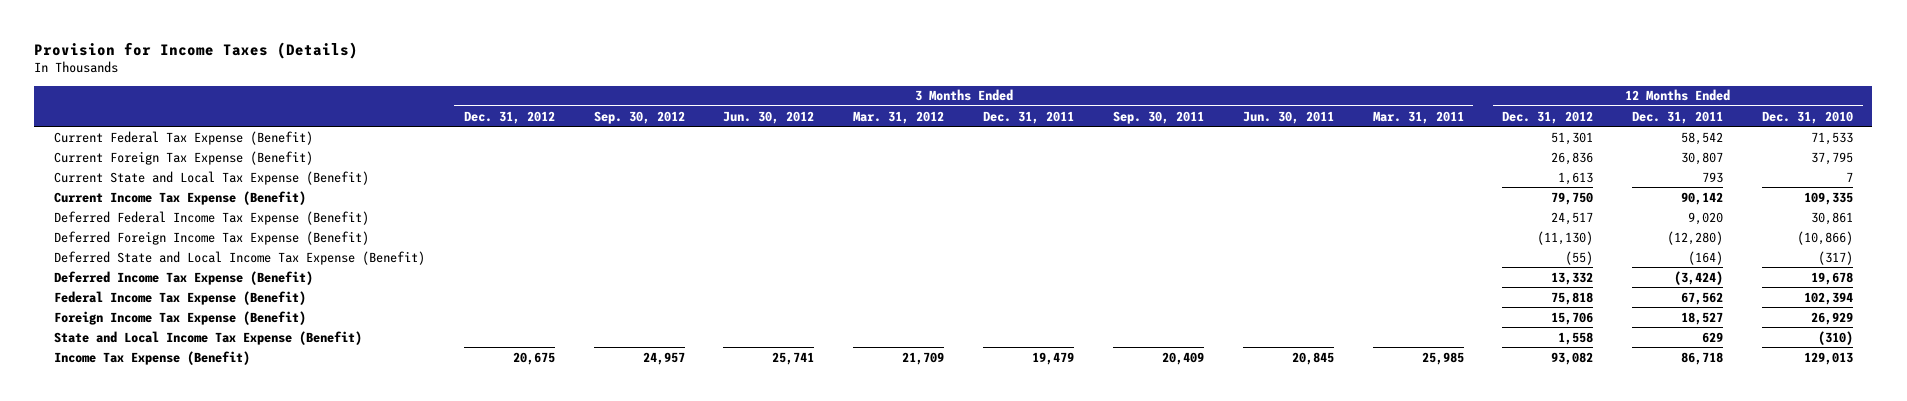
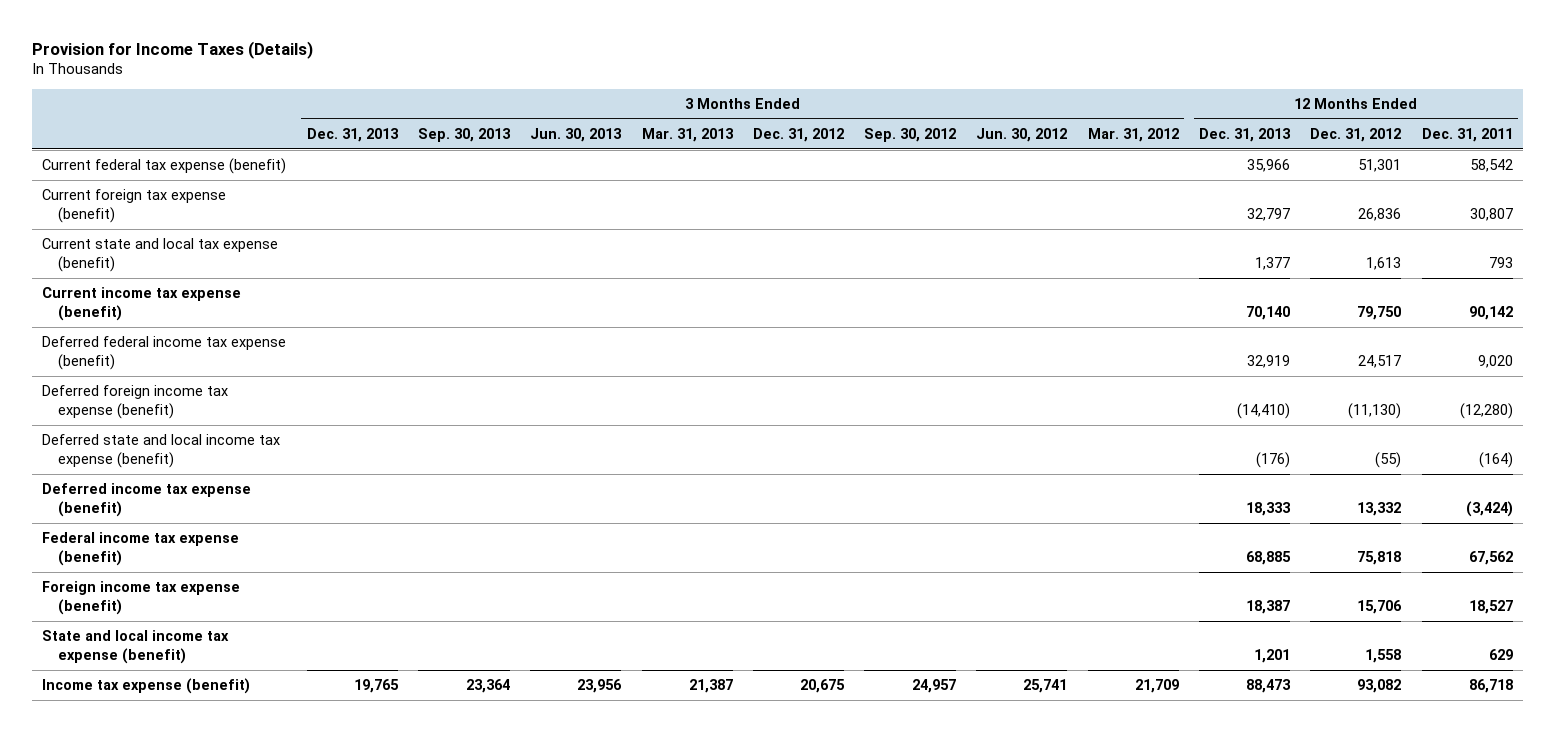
- | 3 Months Ended Dec. 31, 2012 | 3 Months Ended Sep. 30, 2012 | 3 Months Ended Jun. 30, 2012 | 3 Months Ended Mar. 31, 2012 | 3 Months Ended Dec. 31, 2011 | 3 Months Ended Sep. 30, 2011 | 3 Months Ended Jun. 30, 2011 | 3 Months Ended Mar. 31, 2011 | 12 Months Ended Dec. 31, 2012 | 12 Months Ended Dec. 31, 2011 | 12 Months Ended Dec. 31, 2010
+ | 3 Months Ended Dec. 31, 2013 | 3 Months Ended Sep. 30, 2013 | 3 Months Ended Jun. 30, 2013 | 3 Months Ended Mar. 31, 2013 | 3 Months Ended Dec. 31, 2012 | 3 Months Ended Sep. 30, 2012 | 3 Months Ended Jun. 30, 2012 | 3 Months Ended Mar. 31, 2012 | 12 Months Ended Dec. 31, 2013 | 12 Months Ended Dec. 31, 2012 | 12 Months Ended Dec. 31, 2011
- Current Federal Tax Expense (Benefit) | | | | | | | | | 51,301 | 58,542 | 71,533
- Current Foreign Tax Expense (Benefit) | | | | | | | | | 26,836 | 30,807 | 37,795
- Current State and Local Tax Expense (Benefit) | | | | | | | | | 1,613 | 793 | 7
- Current Income Tax Expense (Benefit) | | | | | | | | | 79,750 | 90,142 | 109,335
- Deferred Federal Income Tax Expense (Benefit) | | | | | | | | | 24,517 | 9,020 | 30,861
- Deferred Foreign Income Tax Expense (Benefit) | | | | | | | | | (11,130) | (12,280) | (10,866)
- Deferred State and Local Income Tax Expense (Benefit) | | | | | | | | | (55) | (164) | (317)
- Deferred Income Tax Expense (Benefit) | | | | | | | | | 13,332 | (3,424) | 19,678
- Federal Income Tax Expense (Benefit) | | | | | | | | | 75,818 | 67,562 | 102,394
- Foreign Income Tax Expense (Benefit) | | | | | | | | | 15,706 | 18,527 | 26,929
- State and Local Income Tax Expense (Benefit) | | | | | | | | | 1,558 | 629 | (310)
- Income Tax Expense (Benefit) | 20,675 | 24,957 | 25,741 | 21,709 | 19,479 | 20,409 | 20,845 | 25,985 | 93,082 | 86,718 | 129,013
+ Current federal tax expense (benefit) | | | | | | | | | 35,966 | 51,301 | 58,542
+ Current foreign tax expense (benefit) | | | | | | | | | 32,797 | 26,836 | 30,807
+ Current state and local tax expense (benefit) | | | | | | | | | 1,377 | 1,613 | 793
+ Current income tax expense (benefit) | | | | | | | | | 70,140 | 79,750 | 90,142
+ Deferred federal income tax expense (benefit) | | | | | | | | | 32,919 | 24,517 | 9,020
+ Deferred foreign income tax expense (benefit) | | | | | | | | | (14,410) | (11,130) | (12,280)
+ Deferred state and local income tax expense (benefit) | | | | | | | | | (176) | (55) | (164)
+ Deferred income tax expense (benefit) | | | | | | | | | 18,333 | 13,332 | (3,424)
+ Federal income tax expense (benefit) | | | | | | | | | 68,885 | 75,818 | 67,562
+ Foreign income tax expense (benefit) | | | | | | | | | 18,387 | 15,706 | 18,527
+ State and local income tax expense (benefit) | | | | | | | | | 1,201 | 1,558 | 629
+ Income tax expense (benefit) | 19,765 | 23,364 | 23,956 | 21,387 | 20,675 | 24,957 | 25,741 | 21,709 | 88,473 | 93,082 | 86,718

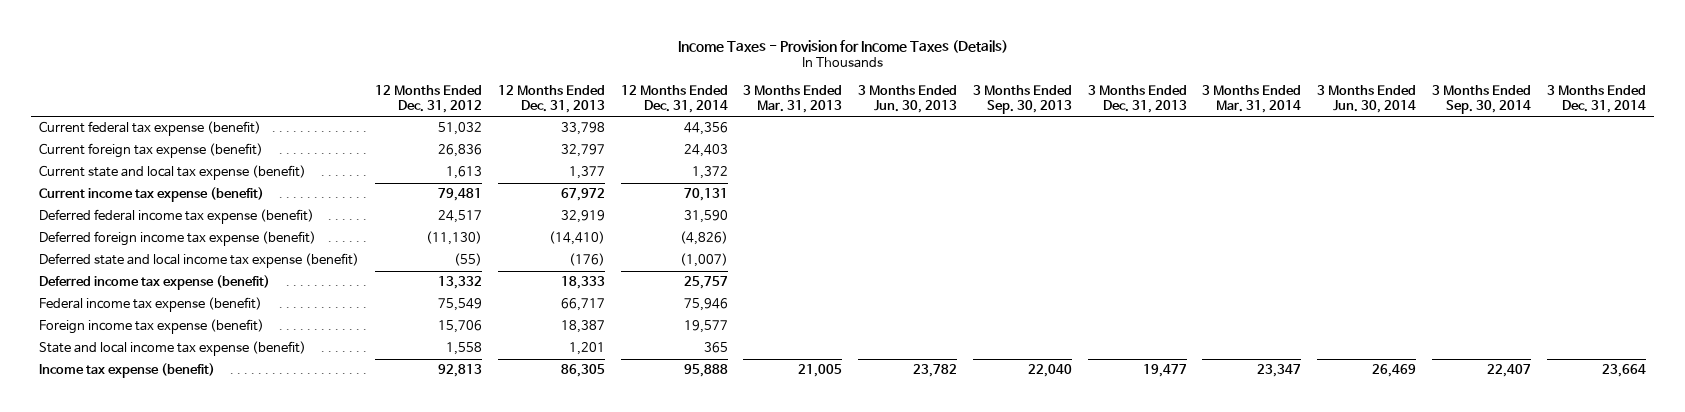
- Provision for Income Taxes (Details)
+ Income Taxes - Provision for Income Taxes (Details)
- | 3 Months Ended Dec. 31, 2013 | 3 Months Ended Sep. 30, 2013 | 3 Months Ended Jun. 30, 2013 | 3 Months Ended Mar. 31, 2013 | 3 Months Ended Dec. 31, 2012 | 3 Months Ended Sep. 30, 2012 | 3 Months Ended Jun. 30, 2012 | 3 Months Ended Mar. 31, 2012 | 12 Months Ended Dec. 31, 2013 | 12 Months Ended Dec. 31, 2012 | 12 Months Ended Dec. 31, 2011
+ | 12 Months Ended Dec. 31, 2012 | 12 Months Ended Dec. 31, 2013 | 12 Months Ended Dec. 31, 2014 | 3 Months Ended Mar. 31, 2013 | 3 Months Ended Jun. 30, 2013 | 3 Months Ended Sep. 30, 2013 | 3 Months Ended Dec. 31, 2013 | 3 Months Ended Mar. 31, 2014 | 3 Months Ended Jun. 30, 2014 | 3 Months Ended Sep. 30, 2014 | 3 Months Ended Dec. 31, 2014
- Current federal tax expense (benefit) | | | | | | | | | 35,966 | 51,301 | 58,542
+ Current federal tax expense (benefit) | 51,032 | 33,798 | 44,356 | | | | | | | |
- Current income tax expense (benefit) | | | | | | | | | 70,140 | 79,750 | 90,142
+ Current income tax expense (benefit) | 79,481 | 67,972 | 70,131 | | | | | | | |
- Federal income tax expense (benefit) | | | | | | | | | 68,885 | 75,818 | 67,562
+ Federal income tax expense (benefit) | 75,549 | 66,717 | 75,946 | | | | | | | |
- Income tax expense (benefit) | 19,765 | 23,364 | 23,956 | 21,387 | 20,675 | 24,957 | 25,741 | 21,709 | 88,473 | 93,082 | 86,718
+ Income tax expense (benefit) | 92,813 | 86,305 | 95,888 | 21,005 | 23,782 | 22,040 | 19,477 | 23,347 | 26,469 | 22,407 | 23,664

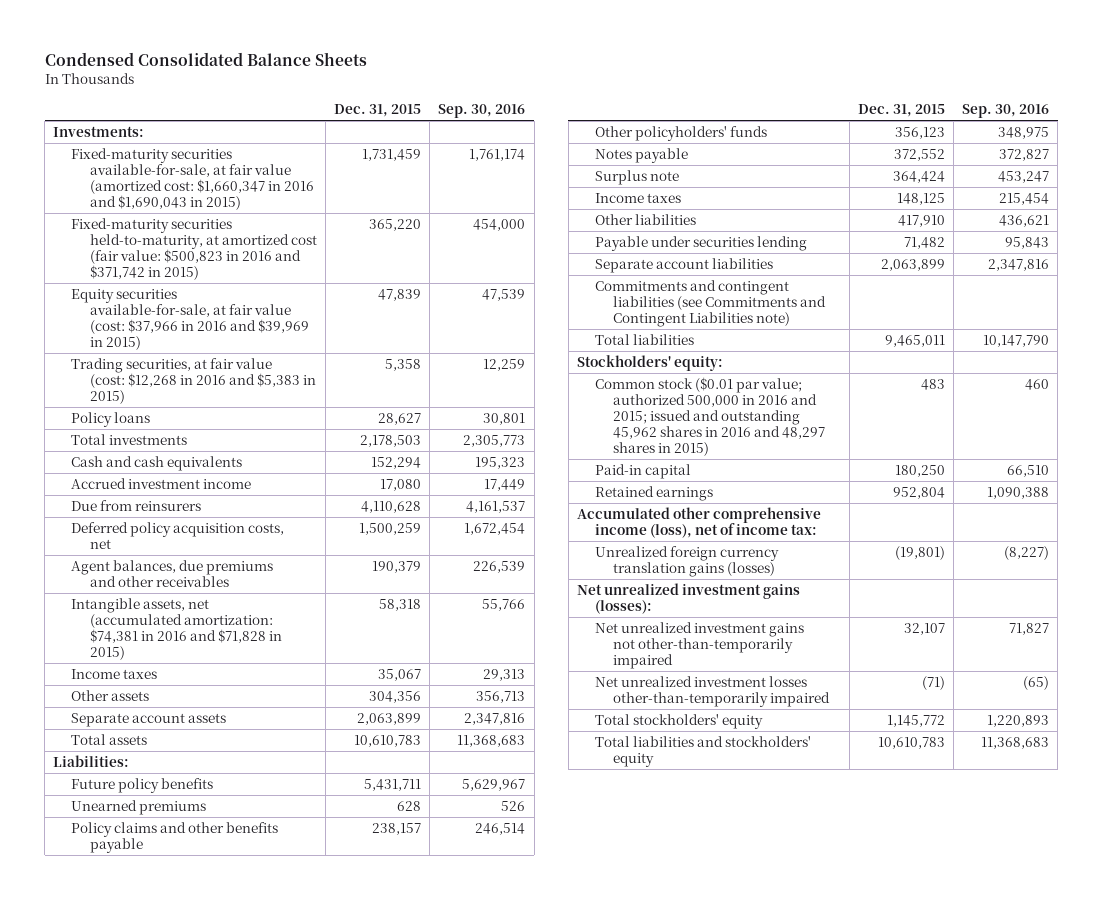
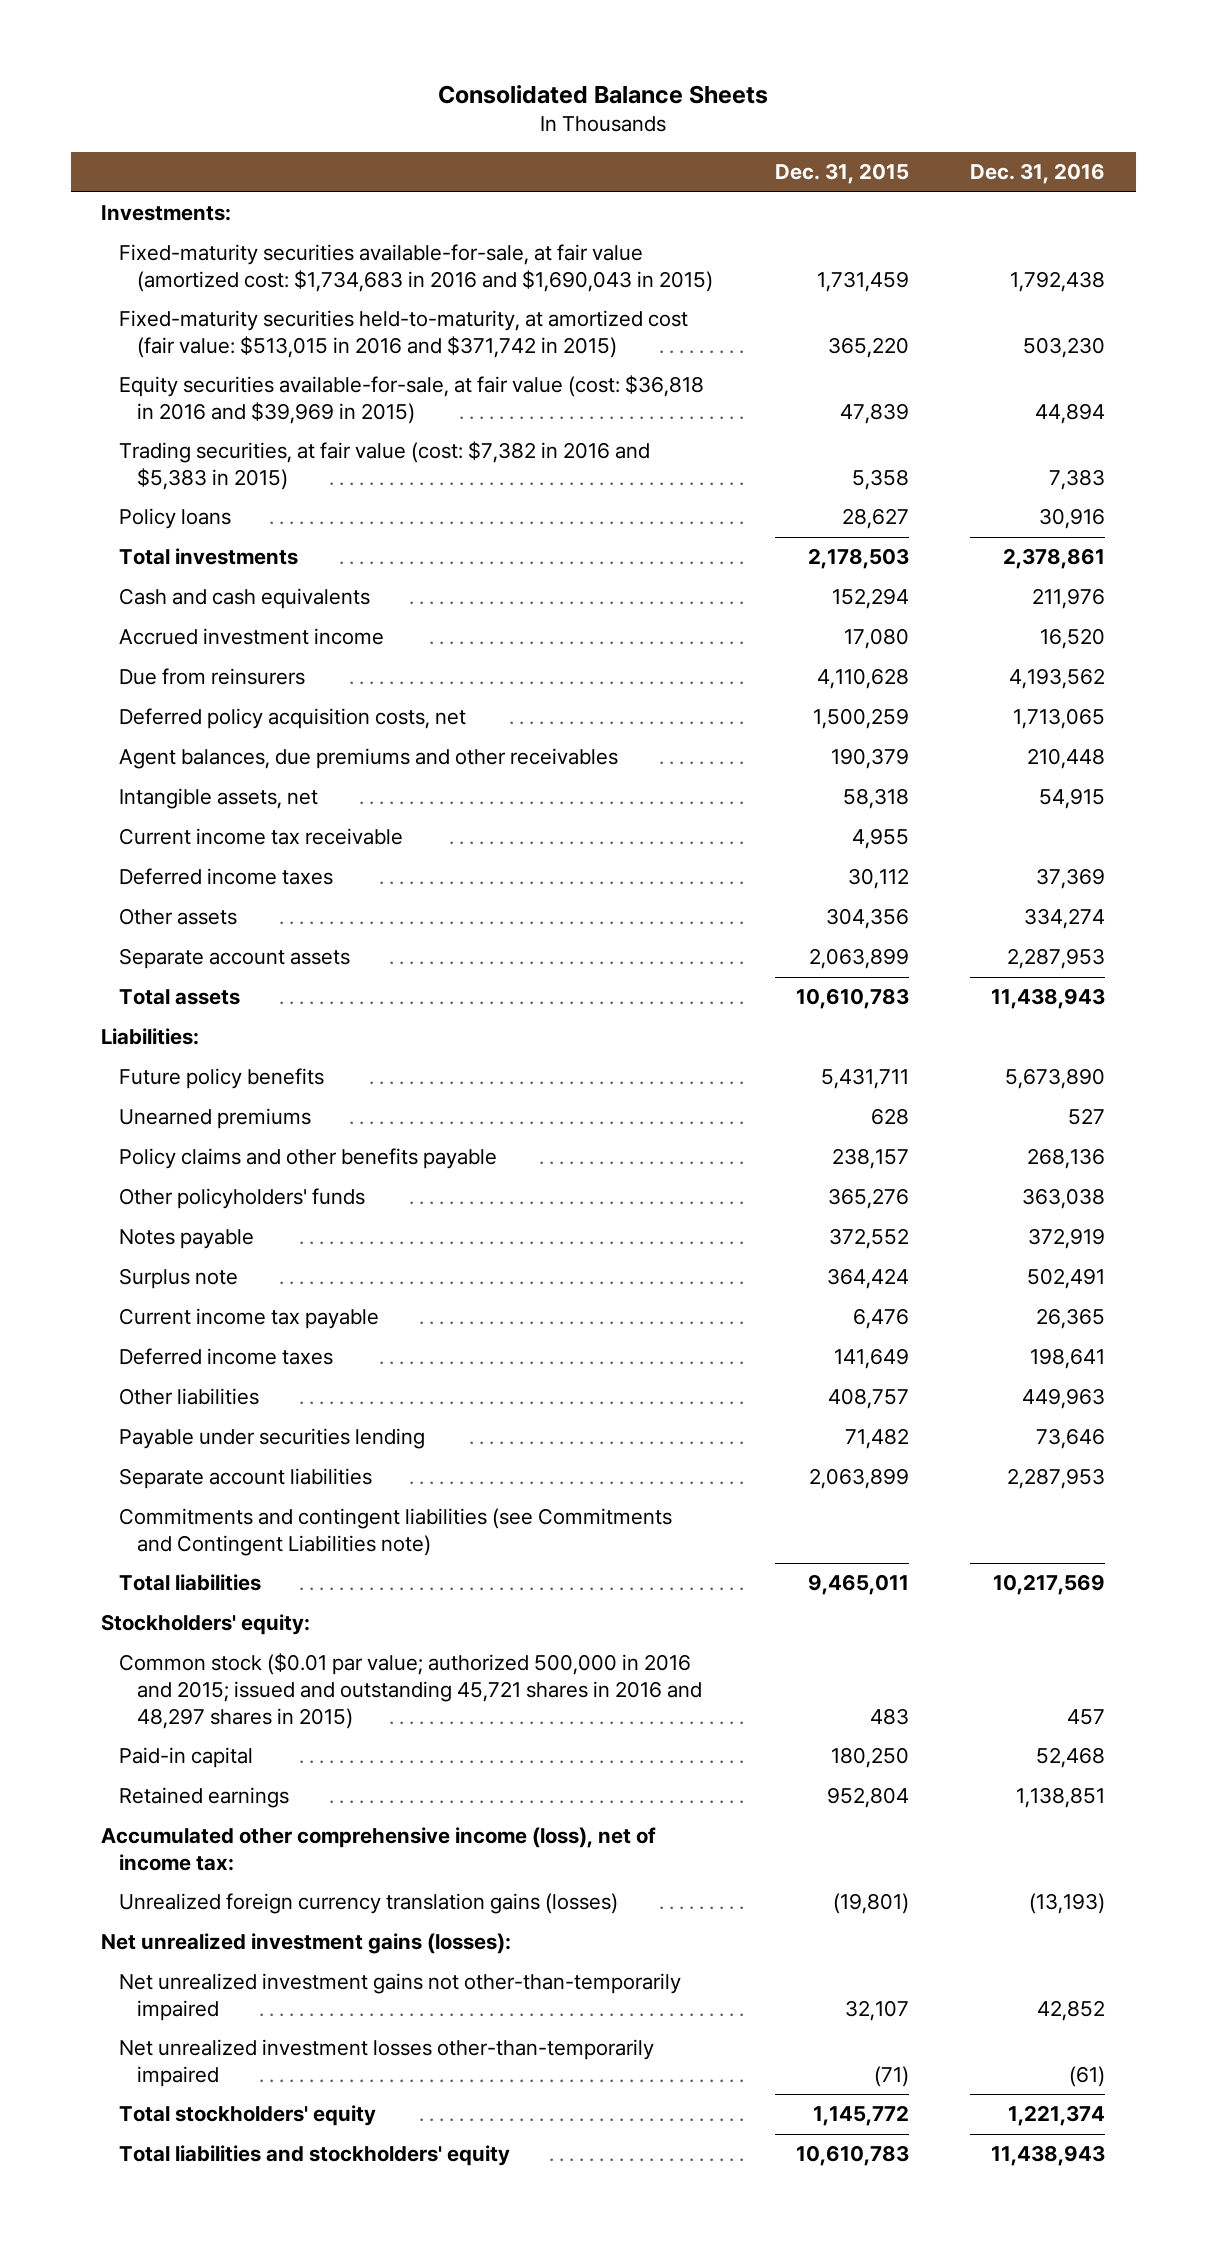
- Condensed Consolidated Balance Sheets
+ Consolidated Balance Sheets
- | Dec. 31, 2015 | Sep. 30, 2016
+ | Dec. 31, 2015 | Dec. 31, 2016
- Fixed-maturity securities available-for-sale, at fair value (amortized cost: $1,660,347 in 2016 and $1,690,043 in 2015) | 1,731,459 | 1,761,174
- Fixed-maturity securities held-to-maturity, at amortized cost (fair value: $500,823 in 2016 and $371,742 in 2015) | 365,220 | 454,000
- Equity securities available-for-sale, at fair value (cost: $37,966 in 2016 and $39,969 in 2015) | 47,839 | 47,539
- Trading securities, at fair value (cost: $12,268 in 2016 and $5,383 in 2015) | 5,358 | 12,259
+ Fixed-maturity securities available-for-sale, at fair value (amortized cost: $1,734,683 in 2016 and $1,690,043 in 2015) | 1,731,459 | 1,792,438
+ Fixed-maturity securities held-to-maturity, at amortized cost (fair value: $513,015 in 2016 and $371,742 in 2015) | 365,220 | 503,230
+ Equity securities available-for-sale, at fair value (cost: $36,818 in 2016 and $39,969 in 2015) | 47,839 | 44,894
+ Trading securities, at fair value (cost: $7,382 in 2016 and $5,383 in 2015) | 5,358 | 7,383
- Intangible assets, net (accumulated amortization: $74,381 in 2016 and $71,828 in 2015) | 58,318 | 55,766
- Income taxes | 35,067 | 29,313
+ Intangible assets, net | 58,318 | 54,915
+ Current income tax receivable | 4,955 |
+ Deferred income taxes | 30,112 | 37,369
- Other policyholders' funds | 356,123 | 348,975
+ Other policyholders' funds | 365,276 | 363,038
- Income taxes | 148,125 | 215,454
- Other liabilities | 417,910 | 436,621
+ Current income tax payable | 6,476 | 26,365
+ Deferred income taxes | 141,649 | 198,641
+ Other liabilities | 408,757 | 449,963
- Common stock ($0.01 par value; authorized 500,000 in 2016 and 2015; issued and outstanding 45,962 shares in 2016 and 48,297 shares in 2015) | 483 | 460
+ Common stock ($0.01 par value; authorized 500,000 in 2016 and 2015; issued and outstanding 45,721 shares in 2016 and 48,297 shares in 2015) | 483 | 457

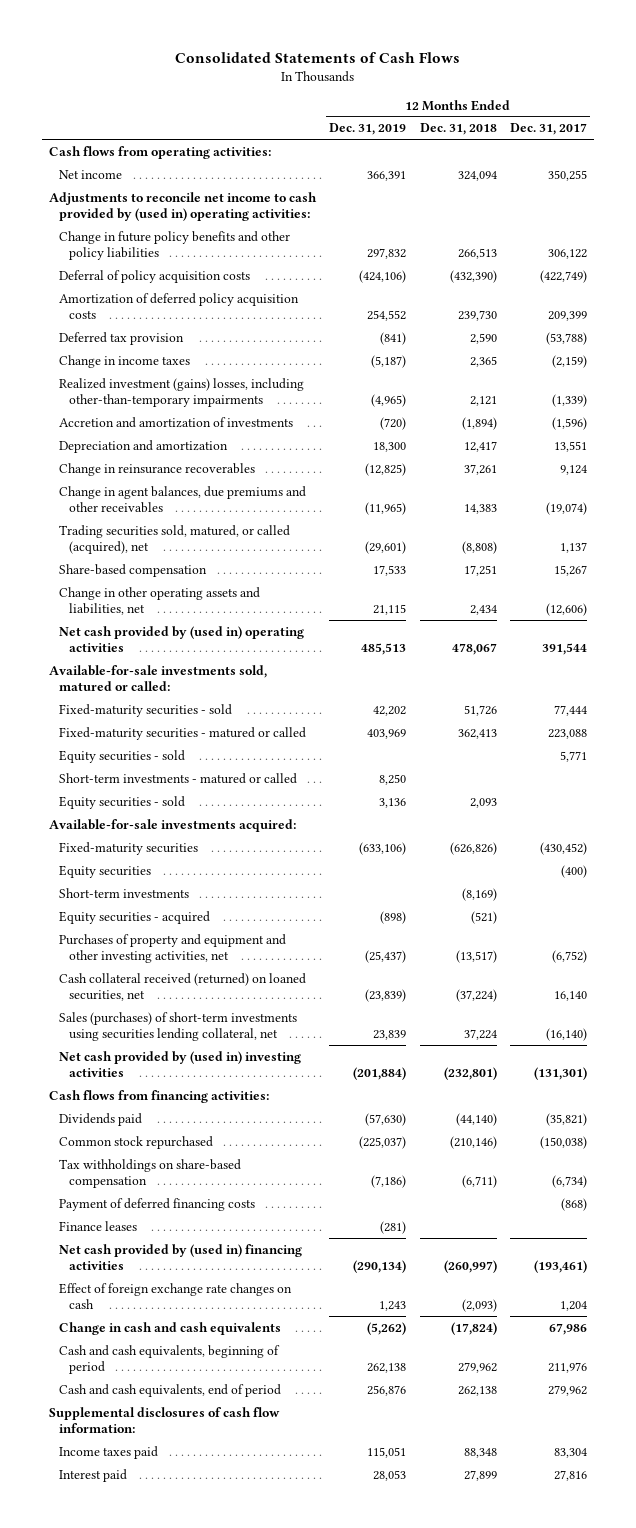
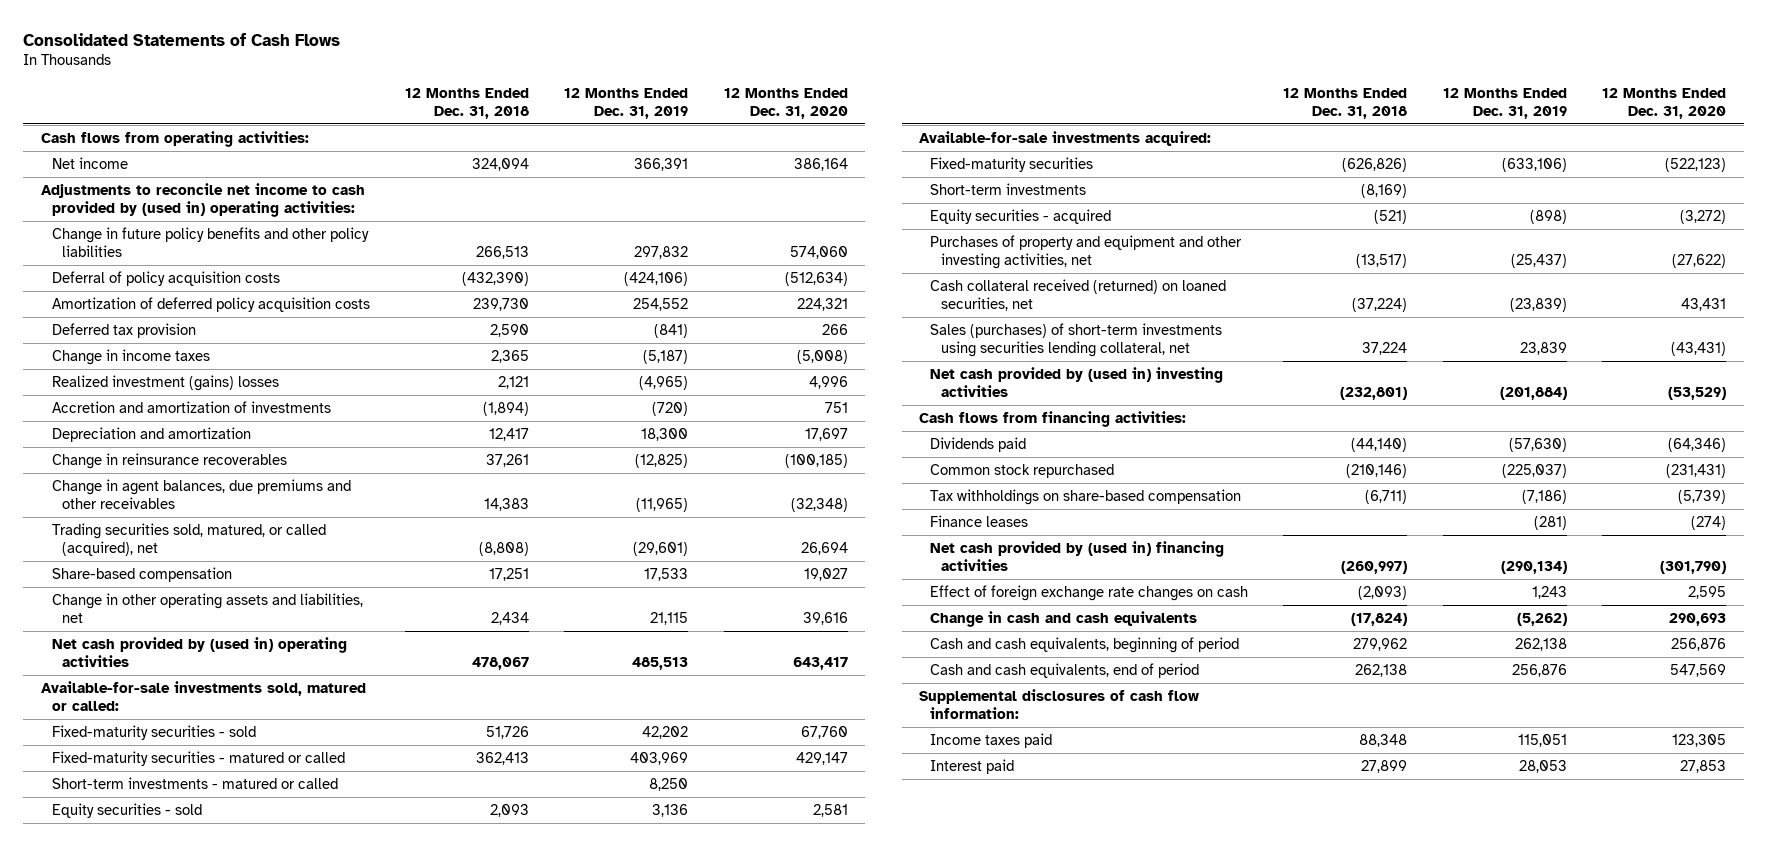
- | 12 Months Ended Dec. 31, 2019 | 12 Months Ended Dec. 31, 2018 | 12 Months Ended Dec. 31, 2017
+ | 12 Months Ended Dec. 31, 2018 | 12 Months Ended Dec. 31, 2019 | 12 Months Ended Dec. 31, 2020
- Realized investment (gains) losses, including other-than-temporary impairments | (4,965) | 2,121 | (1,339)
+ Realized investment (gains) losses | 2,121 | (4,965) | 4,996
- Equity securities - sold | | | 5,771
- Equity securities | | | (400)
- Payment of deferred financing costs | | | (868)

